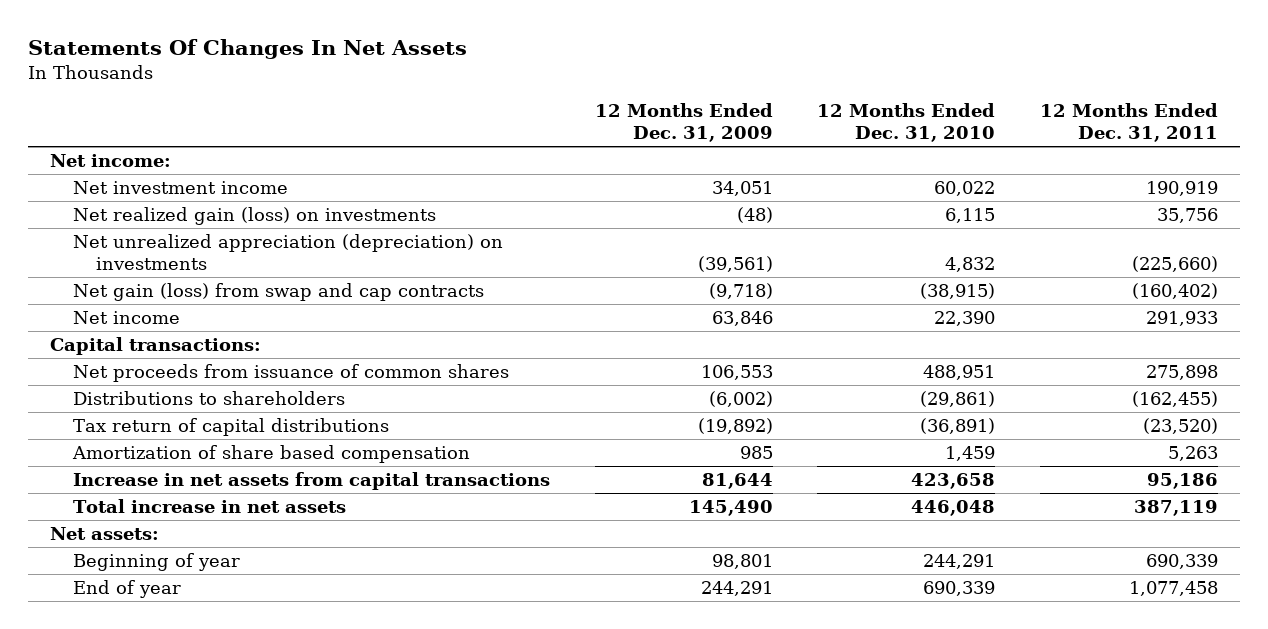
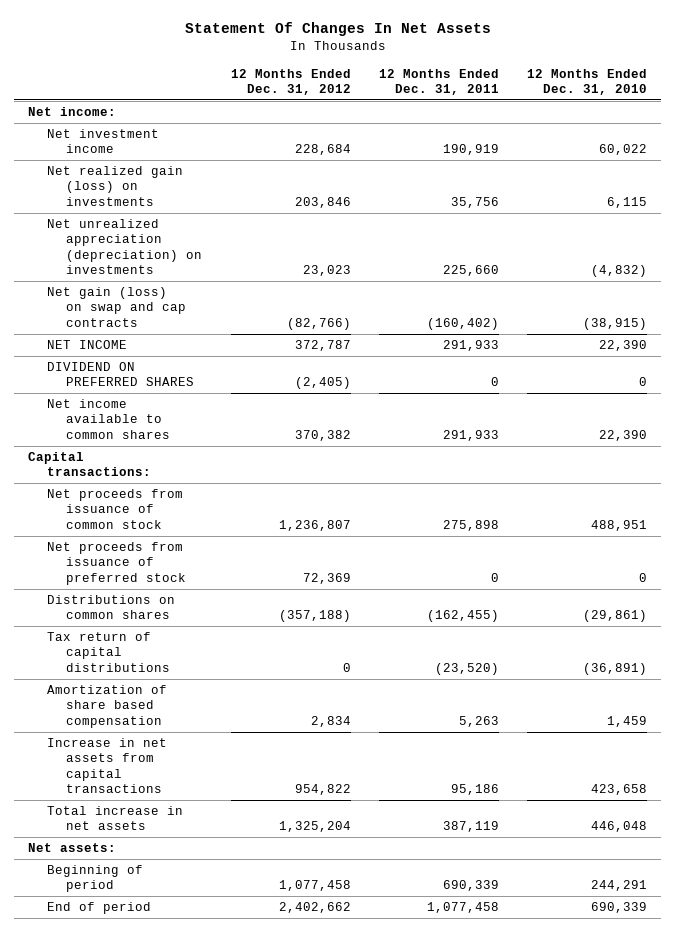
- Statements Of Changes In Net Assets
+ Statement Of Changes In Net Assets
- | 12 Months Ended Dec. 31, 2009 | 12 Months Ended Dec. 31, 2010 | 12 Months Ended Dec. 31, 2011
+ | 12 Months Ended Dec. 31, 2012 | 12 Months Ended Dec. 31, 2011 | 12 Months Ended Dec. 31, 2010
- Net unrealized appreciation (depreciation) on investments | (39,561) | 4,832 | (225,660)
- Net gain (loss) from swap and cap contracts | (9,718) | (38,915) | (160,402)
- Net income | 63,846 | 22,390 | 291,933
+ Net unrealized appreciation (depreciation) on investments | 23,023 | 225,660 | (4,832)
+ Net gain (loss) on swap and cap contracts | (82,766) | (160,402) | (38,915)
+ NET INCOME | 372,787 | 291,933 | 22,390
+ DIVIDEND ON PREFERRED SHARES | (2,405) | 0 | 0
+ Net income available to common shares | 370,382 | 291,933 | 22,390
- Net proceeds from issuance of common shares | 106,553 | 488,951 | 275,898
- Distributions to shareholders | (6,002) | (29,861) | (162,455)
+ Net proceeds from issuance of common stock | 1,236,807 | 275,898 | 488,951
+ Net proceeds from issuance of preferred stock | 72,369 | 0 | 0
+ Distributions on common shares | (357,188) | (162,455) | (29,861)
- Beginning of year | 98,801 | 244,291 | 690,339
- End of year | 244,291 | 690,339 | 1,077,458
+ Beginning of period | 1,077,458 | 690,339 | 244,291
+ End of period | 2,402,662 | 1,077,458 | 690,339

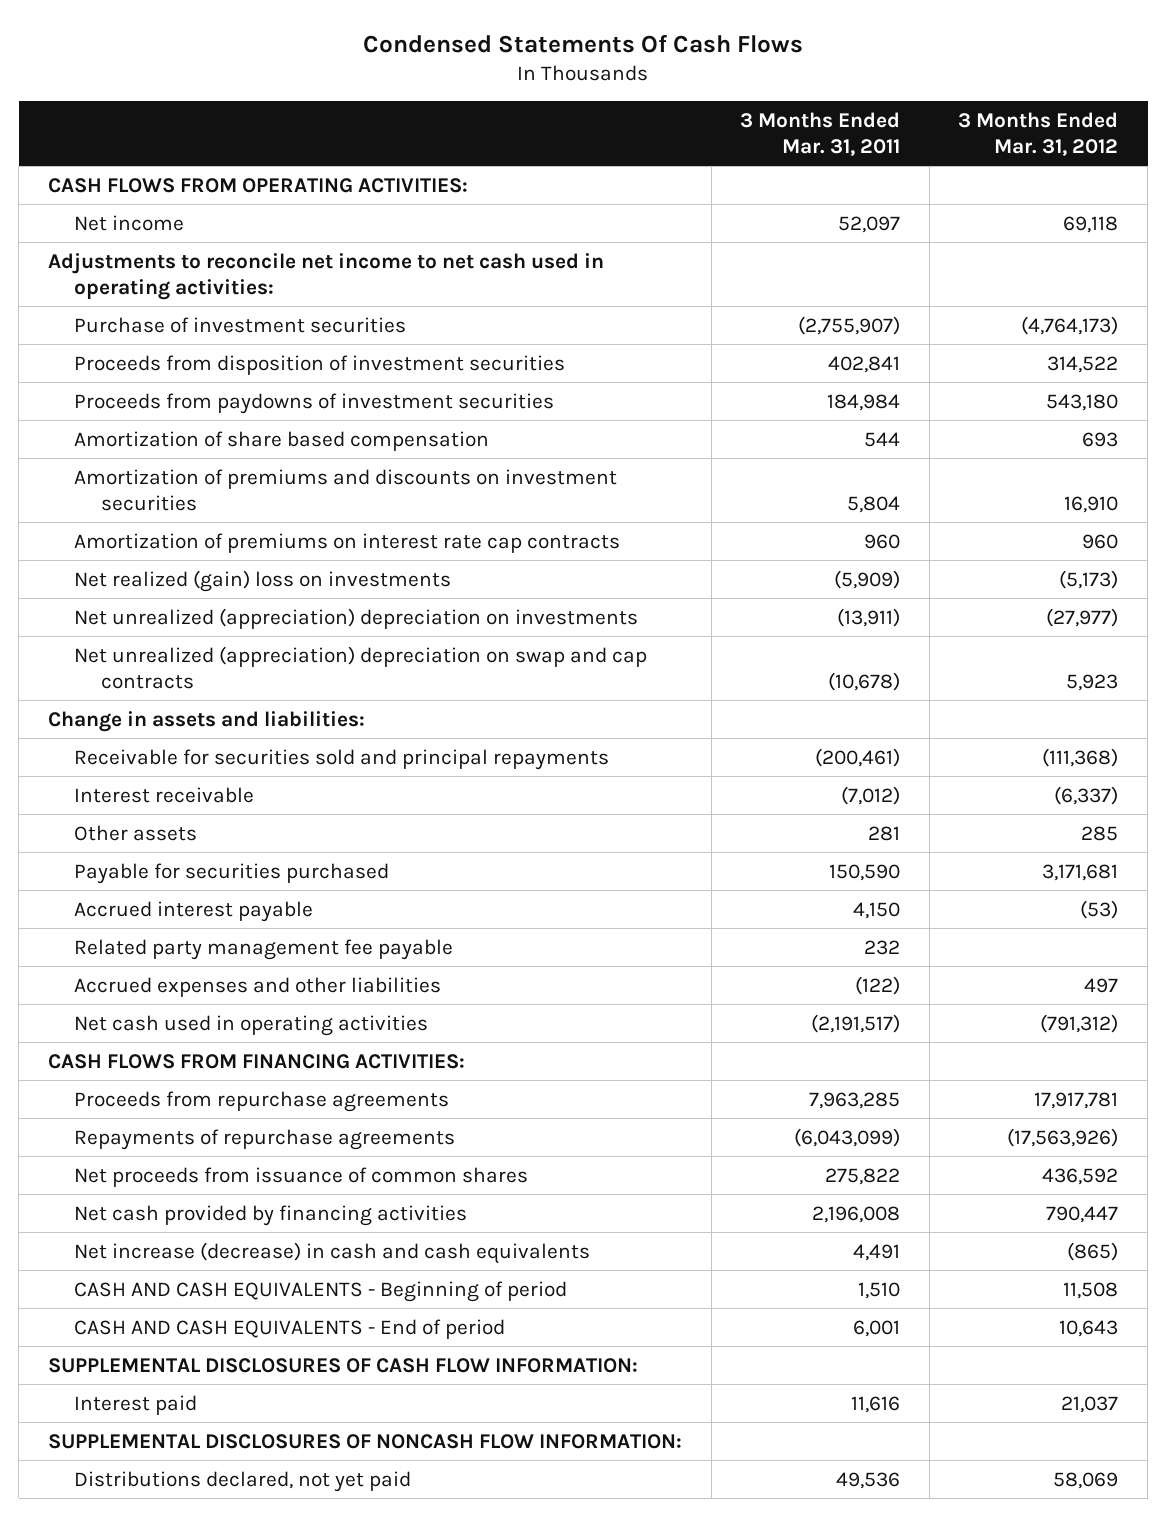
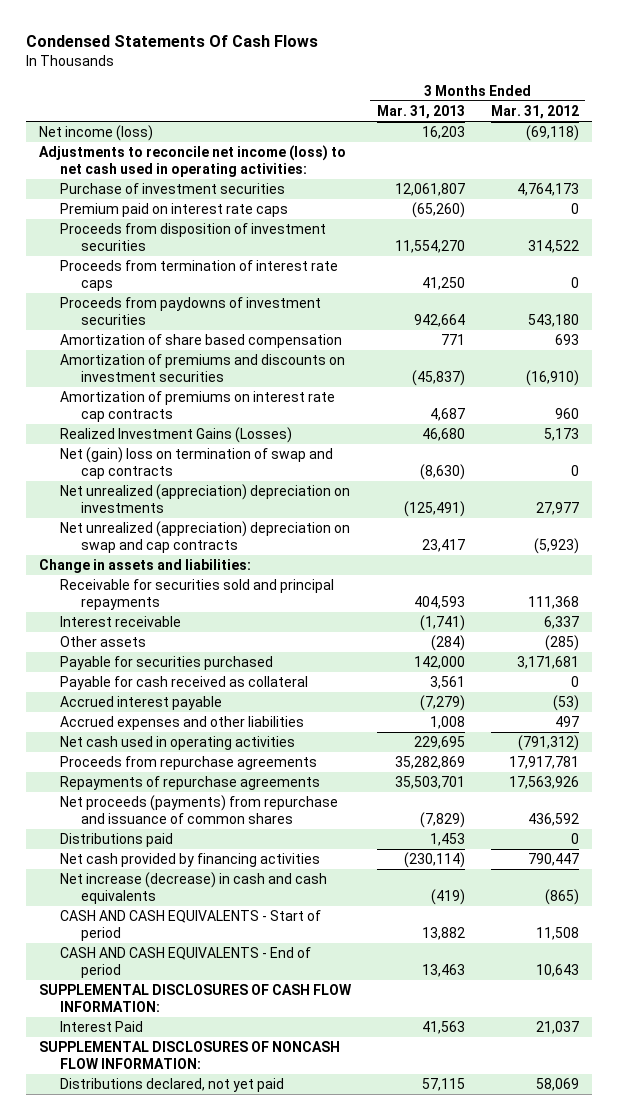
- | 3 Months Ended Mar. 31, 2011 | 3 Months Ended Mar. 31, 2012
+ | 3 Months Ended Mar. 31, 2013 | 3 Months Ended Mar. 31, 2012
- CASH FLOWS FROM OPERATING ACTIVITIES:
- Net income | 52,097 | 69,118
- Adjustments to reconcile net income to net cash used in operating activities:
- Purchase of investment securities | (2,755,907) | (4,764,173)
+ Net income (loss) | 16,203 | (69,118)
+ Adjustments to reconcile net income (loss) to net cash used in operating activities:
+ Purchase of investment securities | 12,061,807 | 4,764,173
+ Premium paid on interest rate caps | (65,260) | 0
+ Proceeds from termination of interest rate caps | 41,250 | 0
- Amortization of premiums and discounts on investment securities | 5,804 | 16,910
+ Amortization of premiums and discounts on investment securities | (45,837) | (16,910)
- Net realized (gain) loss on investments | (5,909) | (5,173)
- Net unrealized (appreciation) depreciation on investments | (13,911) | (27,977)
- Net unrealized (appreciation) depreciation on swap and cap contracts | (10,678) | 5,923
+ Realized Investment Gains (Losses) | 46,680 | 5,173
+ Net (gain) loss on termination of swap and cap contracts | (8,630) | 0
+ Net unrealized (appreciation) depreciation on investments | (125,491) | 27,977
+ Net unrealized (appreciation) depreciation on swap and cap contracts | 23,417 | (5,923)
- Receivable for securities sold and principal repayments | (200,461) | (111,368)
- Interest receivable | (7,012) | (6,337)
- Other assets | 281 | 285
+ Receivable for securities sold and principal repayments | 404,593 | 111,368
+ Interest receivable | (1,741) | 6,337
+ Other assets | (284) | (285)
+ Payable for cash received as collateral | 3,561 | 0
- Related party management fee payable | 232 |
- CASH FLOWS FROM FINANCING ACTIVITIES:
- Repayments of repurchase agreements | (6,043,099) | (17,563,926)
- Net proceeds from issuance of common shares | 275,822 | 436,592
+ Repayments of repurchase agreements | 35,503,701 | 17,563,926
+ Net proceeds (payments) from repurchase and issuance of common shares | (7,829) | 436,592
+ Distributions paid | 1,453 | 0
- CASH AND CASH EQUIVALENTS - Beginning of period | 1,510 | 11,508
+ CASH AND CASH EQUIVALENTS - Start of period | 13,882 | 11,508
- Interest paid | 11,616 | 21,037
+ Interest Paid | 41,563 | 21,037

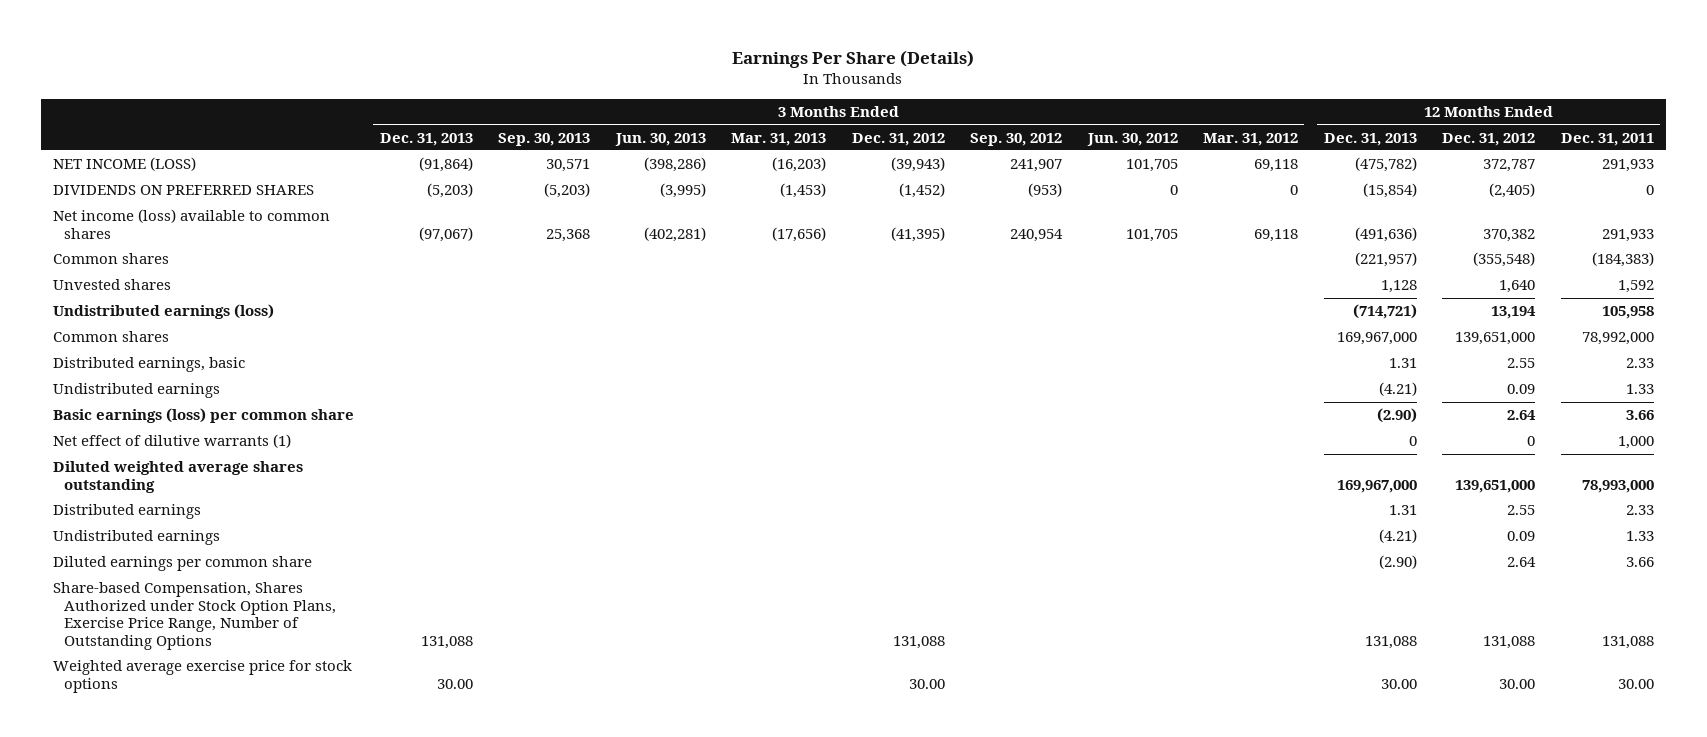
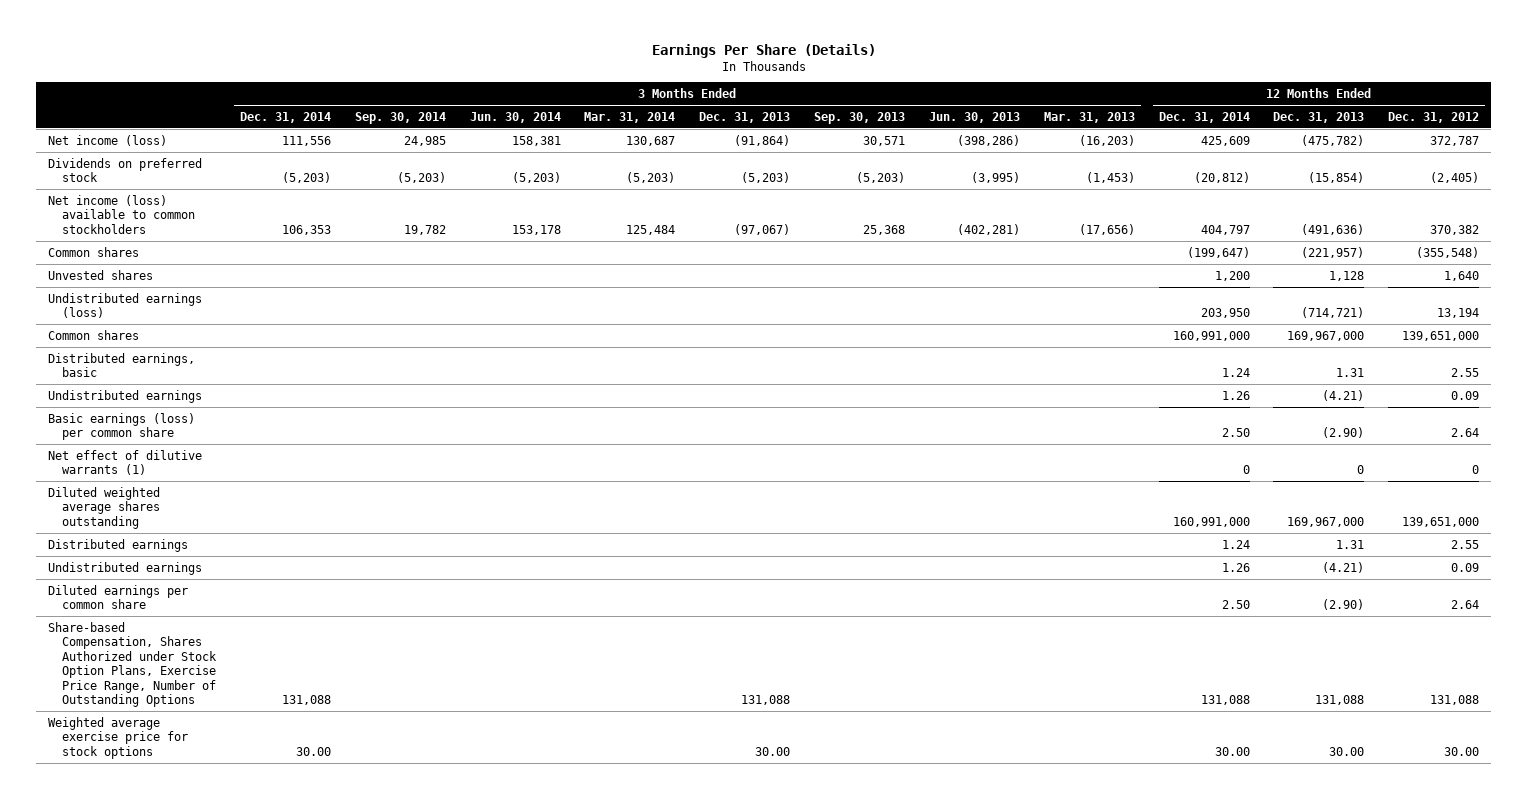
- | 3 Months Ended Dec. 31, 2013 | 3 Months Ended Sep. 30, 2013 | 3 Months Ended Jun. 30, 2013 | 3 Months Ended Mar. 31, 2013 | 3 Months Ended Dec. 31, 2012 | 3 Months Ended Sep. 30, 2012 | 3 Months Ended Jun. 30, 2012 | 3 Months Ended Mar. 31, 2012 | 12 Months Ended Dec. 31, 2013 | 12 Months Ended Dec. 31, 2012 | 12 Months Ended Dec. 31, 2011
+ | 3 Months Ended Dec. 31, 2014 | 3 Months Ended Sep. 30, 2014 | 3 Months Ended Jun. 30, 2014 | 3 Months Ended Mar. 31, 2014 | 3 Months Ended Dec. 31, 2013 | 3 Months Ended Sep. 30, 2013 | 3 Months Ended Jun. 30, 2013 | 3 Months Ended Mar. 31, 2013 | 12 Months Ended Dec. 31, 2014 | 12 Months Ended Dec. 31, 2013 | 12 Months Ended Dec. 31, 2012
- NET INCOME (LOSS) | (91,864) | 30,571 | (398,286) | (16,203) | (39,943) | 241,907 | 101,705 | 69,118 | (475,782) | 372,787 | 291,933
- DIVIDENDS ON PREFERRED SHARES | (5,203) | (5,203) | (3,995) | (1,453) | (1,452) | (953) | 0 | 0 | (15,854) | (2,405) | 0
- Net income (loss) available to common shares | (97,067) | 25,368 | (402,281) | (17,656) | (41,395) | 240,954 | 101,705 | 69,118 | (491,636) | 370,382 | 291,933
+ Net income (loss) | 111,556 | 24,985 | 158,381 | 130,687 | (91,864) | 30,571 | (398,286) | (16,203) | 425,609 | (475,782) | 372,787
+ Dividends on preferred stock | (5,203) | (5,203) | (5,203) | (5,203) | (5,203) | (5,203) | (3,995) | (1,453) | (20,812) | (15,854) | (2,405)
+ Net income (loss) available to common stockholders | 106,353 | 19,782 | 153,178 | 125,484 | (97,067) | 25,368 | (402,281) | (17,656) | 404,797 | (491,636) | 370,382

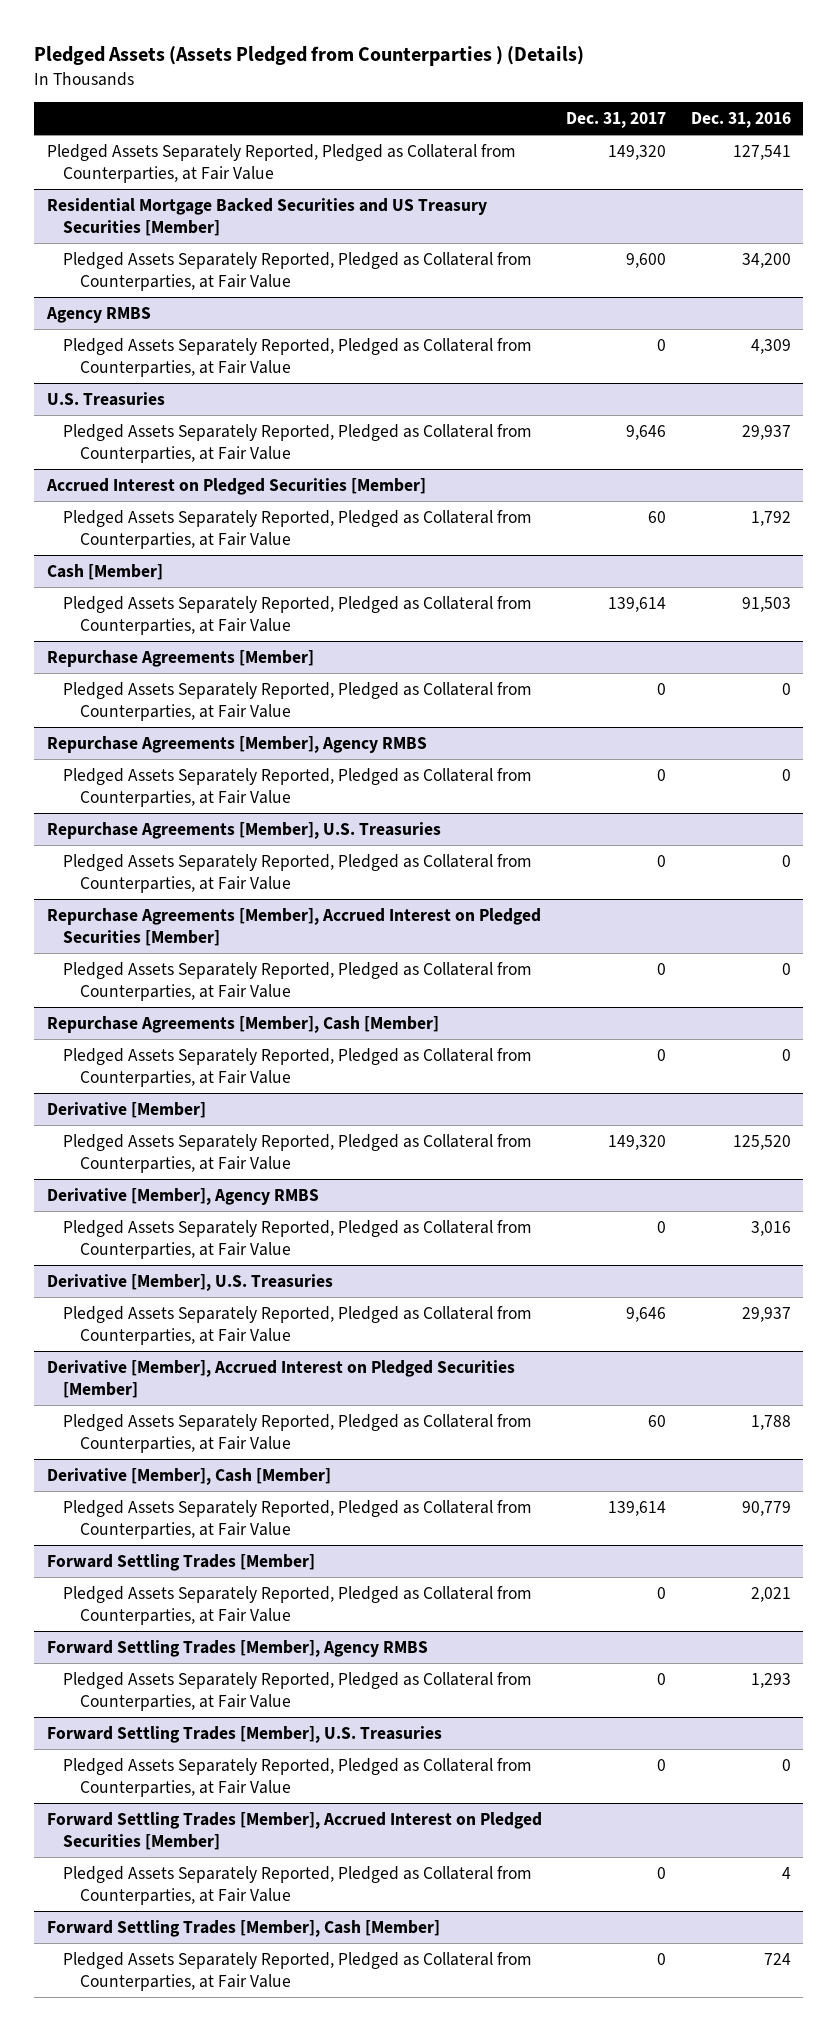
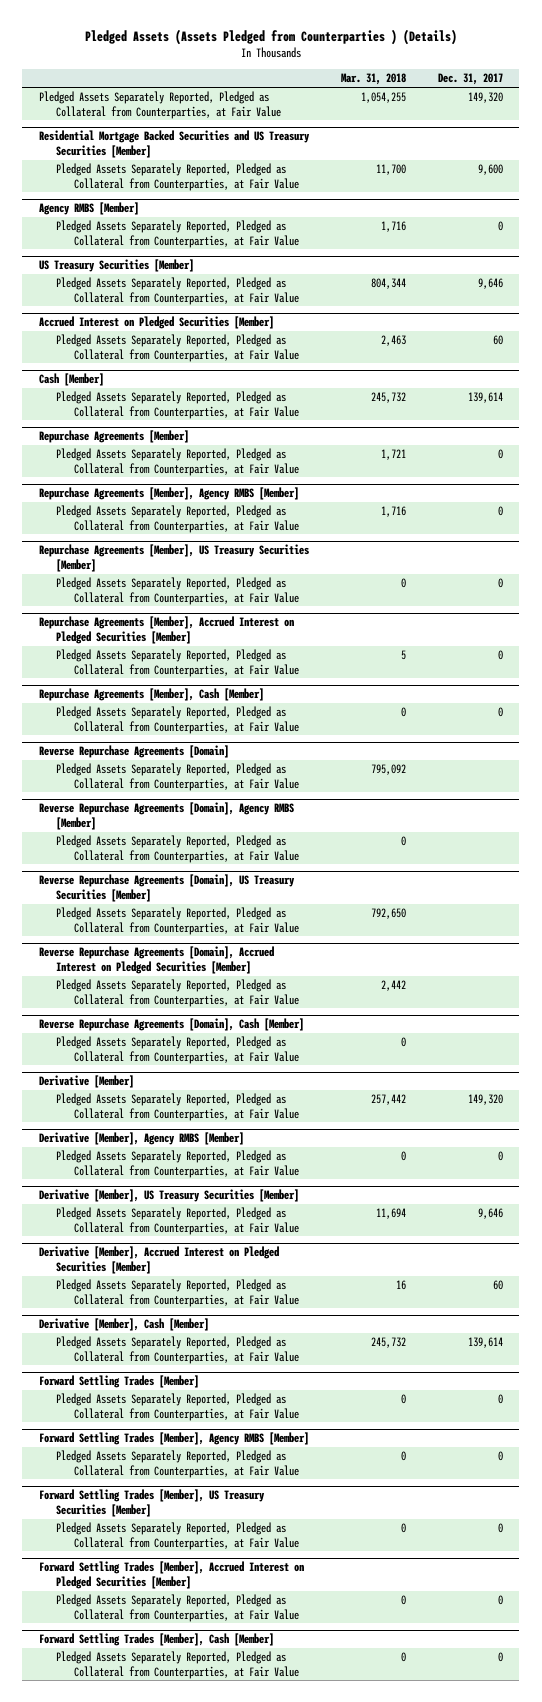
- | Dec. 31, 2017 | Dec. 31, 2016
+ | Mar. 31, 2018 | Dec. 31, 2017
- Agency RMBS
+ Agency RMBS [Member]
- U.S. Treasuries
+ US Treasury Securities [Member]
- Repurchase Agreements [Member], Agency RMBS
+ Repurchase Agreements [Member], Agency RMBS [Member]
- Repurchase Agreements [Member], U.S. Treasuries
+ Repurchase Agreements [Member], US Treasury Securities [Member]
+ Reverse Repurchase Agreements [Domain]
+ Pledged Assets Separately Reported, Pledged as Collateral from Counterparties, at Fair Value | 795,092 |
+ Reverse Repurchase Agreements [Domain], Agency RMBS [Member]
+ Pledged Assets Separately Reported, Pledged as Collateral from Counterparties, at Fair Value | 0 |
+ Reverse Repurchase Agreements [Domain], US Treasury Securities [Member]
+ Pledged Assets Separately Reported, Pledged as Collateral from Counterparties, at Fair Value | 792,650 |
+ Reverse Repurchase Agreements [Domain], Accrued Interest on Pledged Securities [Member]
+ Pledged Assets Separately Reported, Pledged as Collateral from Counterparties, at Fair Value | 2,442 |
+ Reverse Repurchase Agreements [Domain], Cash [Member]
+ Pledged Assets Separately Reported, Pledged as Collateral from Counterparties, at Fair Value | 0 |
- Derivative [Member], Agency RMBS
+ Derivative [Member], Agency RMBS [Member]
- Derivative [Member], U.S. Treasuries
+ Derivative [Member], US Treasury Securities [Member]
- Forward Settling Trades [Member], Agency RMBS
+ Forward Settling Trades [Member], Agency RMBS [Member]
- Forward Settling Trades [Member], U.S. Treasuries
+ Forward Settling Trades [Member], US Treasury Securities [Member]

